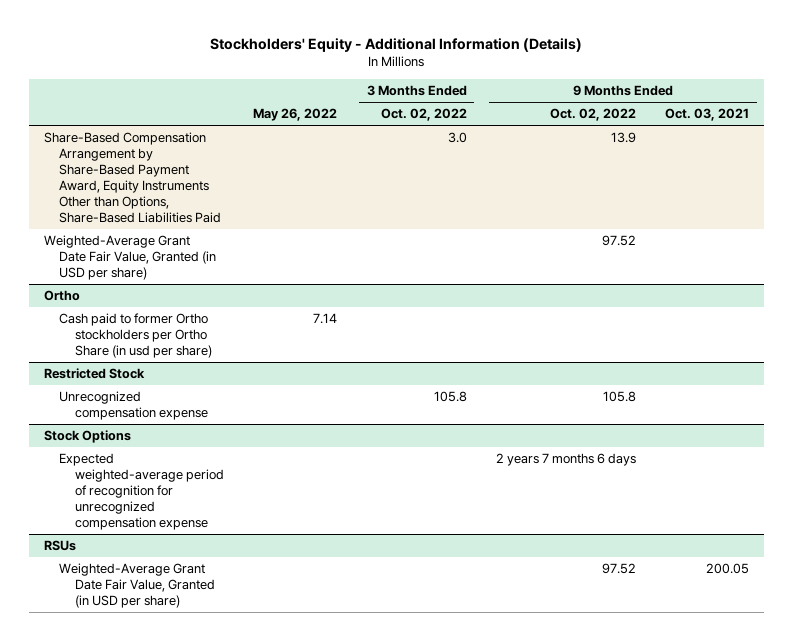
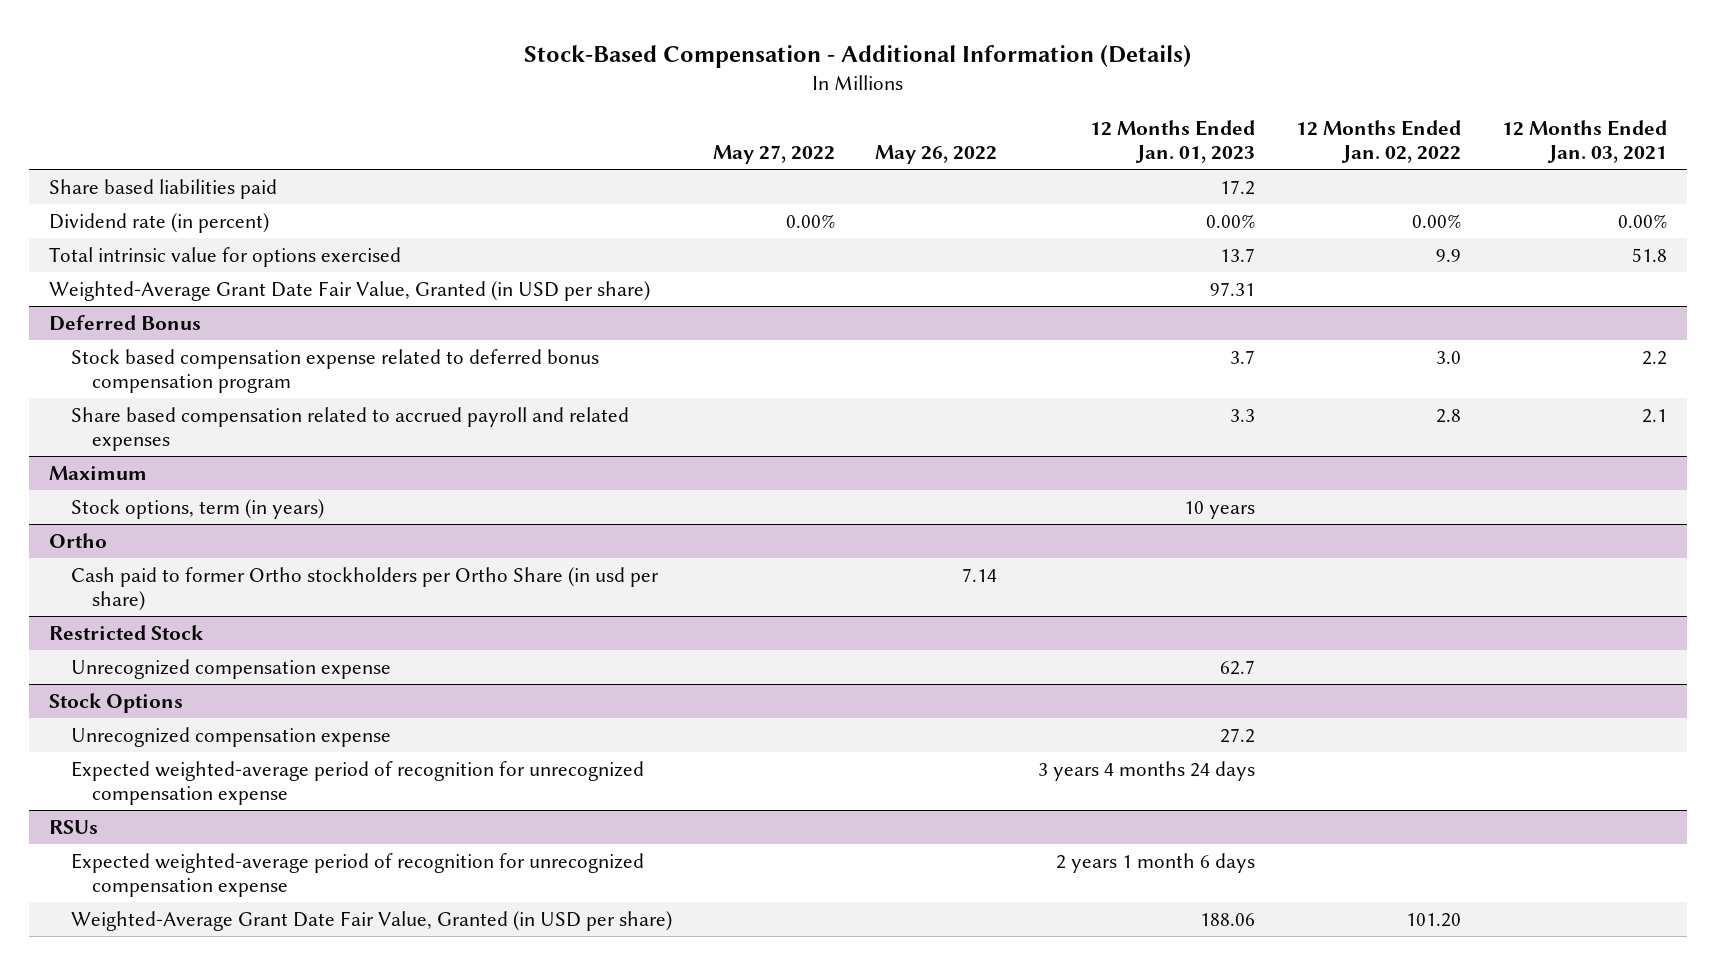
- Stockholders' Equity - Additional Information (Details)
+ Stock-Based Compensation - Additional Information (Details)
- | May 26, 2022 | 3 Months Ended Oct. 02, 2022 | 9 Months Ended Oct. 02, 2022 | 9 Months Ended Oct. 03, 2021
+ | May 27, 2022 | May 26, 2022 | 12 Months Ended Jan. 01, 2023 | 12 Months Ended Jan. 02, 2022 | 12 Months Ended Jan. 03, 2021
- Share-Based Compensation Arrangement by Share-Based Payment Award, Equity Instruments Other than Options, Share-Based Liabilities Paid | | 3.0 | 13.9 |
+ Share based liabilities paid | | | 17.2 | |
+ Dividend rate (in percent) | 0.00% | | 0.00% | 0.00% | 0.00%
+ Total intrinsic value for options exercised | | | 13.7 | 9.9 | 51.8
+ Deferred Bonus
+ Stock based compensation expense related to deferred bonus compensation program | | | 3.7 | 3.0 | 2.2
+ Share based compensation related to accrued payroll and related expenses | | | 3.3 | 2.8 | 2.1
+ Maximum
+ Stock options, term (in years) | | | 10 years | |
@ Stock Options
+ Unrecognized compensation expense | | | 27.2 | |
@ RSUs
+ Expected weighted-average period of recognition for unrecognized compensation expense | | | 2 years 1 month 6 days | |

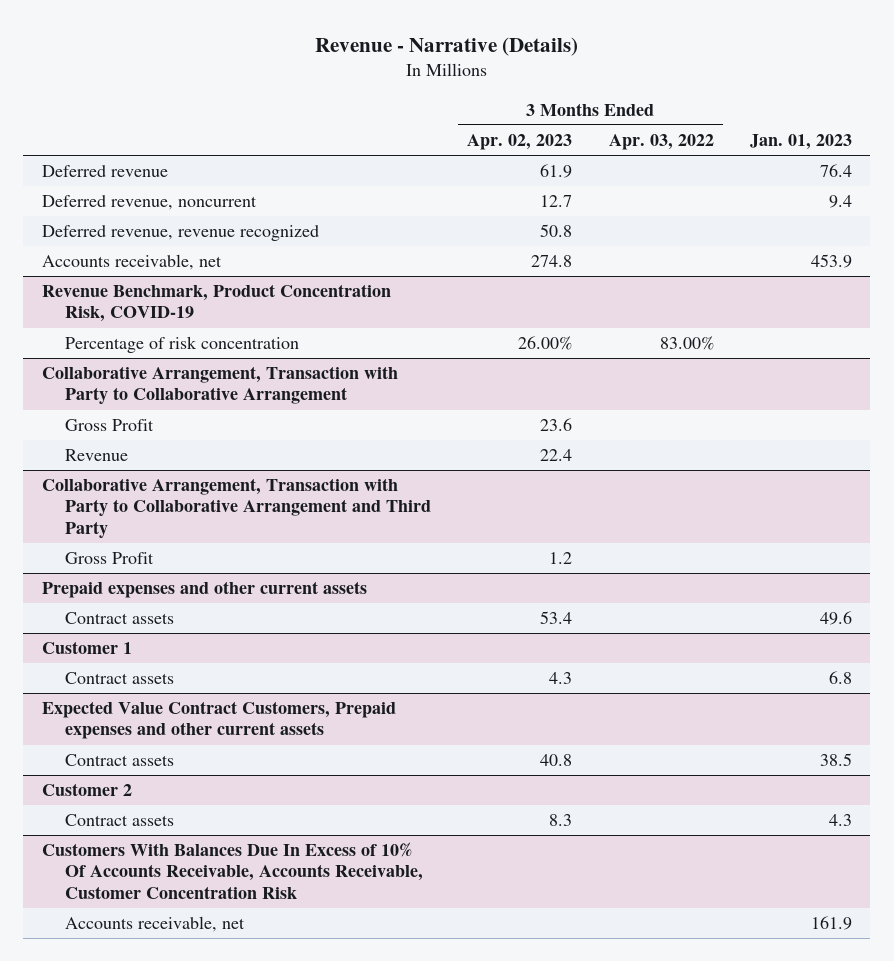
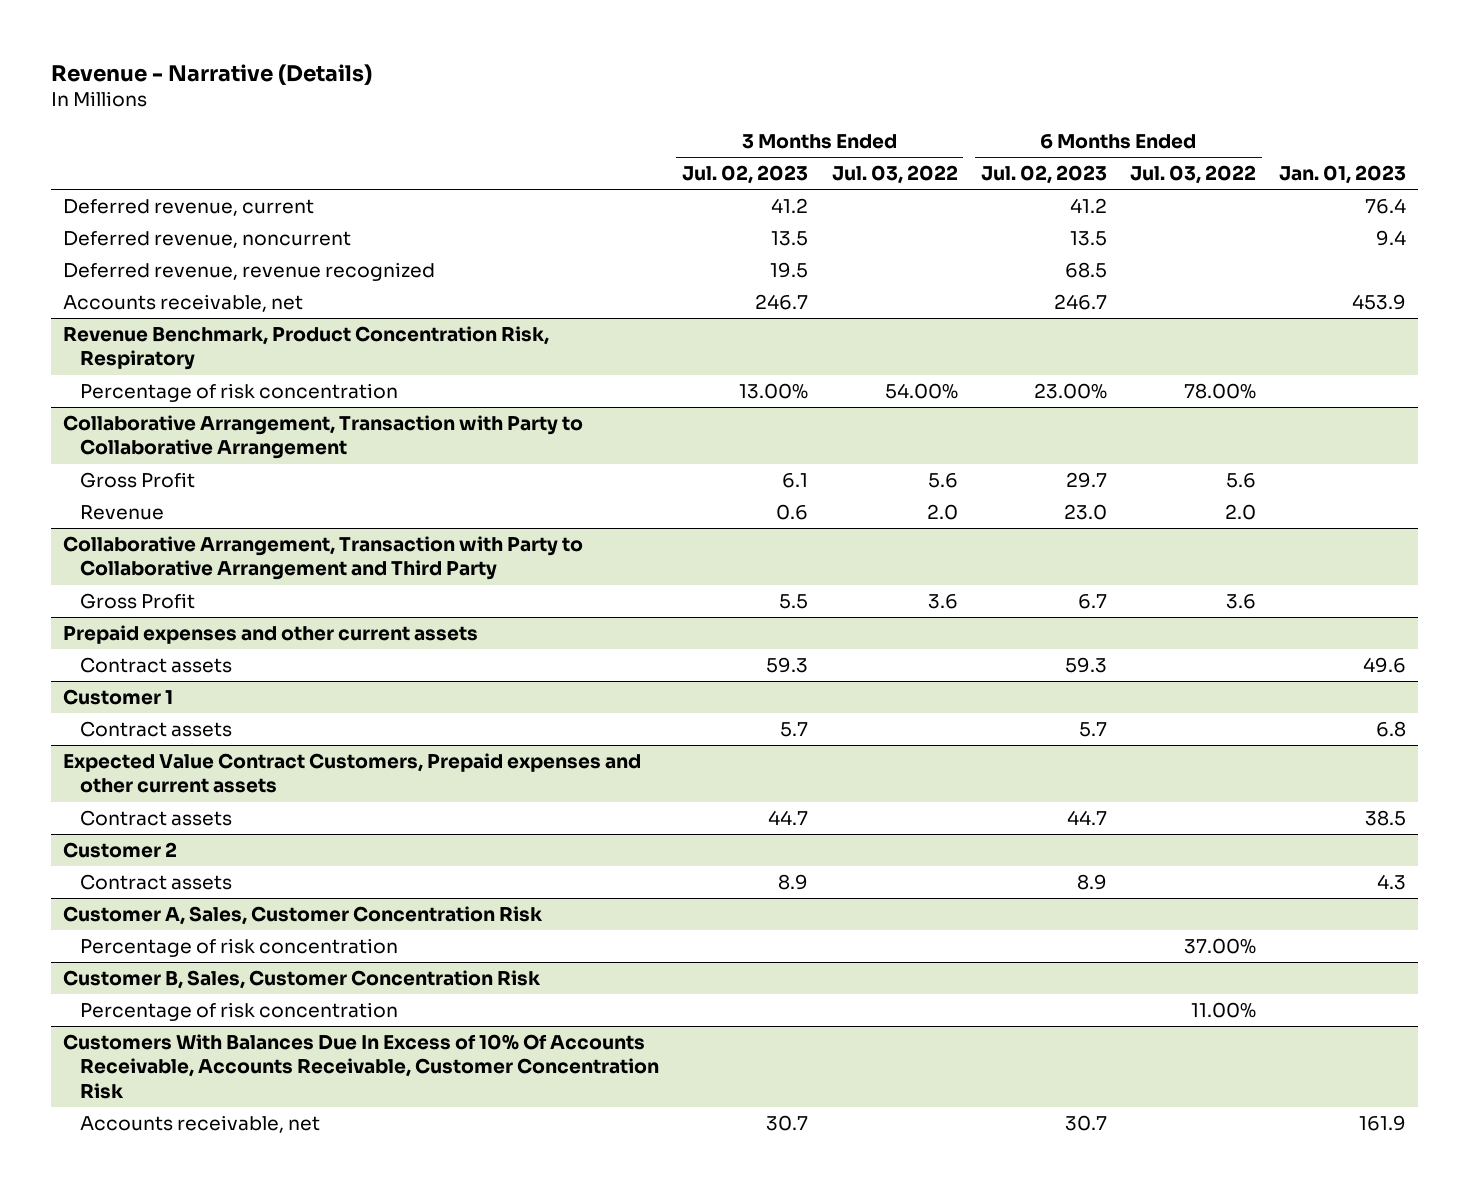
- | 3 Months Ended Apr. 02, 2023 | 3 Months Ended Apr. 03, 2022 | Jan. 01, 2023
+ | 3 Months Ended Jul. 02, 2023 | 3 Months Ended Jul. 03, 2022 | 6 Months Ended Jul. 02, 2023 | 6 Months Ended Jul. 03, 2022 | Jan. 01, 2023
- Deferred revenue | 61.9 | | 76.4
+ Deferred revenue, current | 41.2 | | 41.2 | | 76.4
- Revenue Benchmark, Product Concentration Risk, COVID-19
+ Revenue Benchmark, Product Concentration Risk, Respiratory
+ Customer A, Sales, Customer Concentration Risk
+ Percentage of risk concentration | | | | 37.00% |
+ Customer B, Sales, Customer Concentration Risk
+ Percentage of risk concentration | | | | 11.00% |

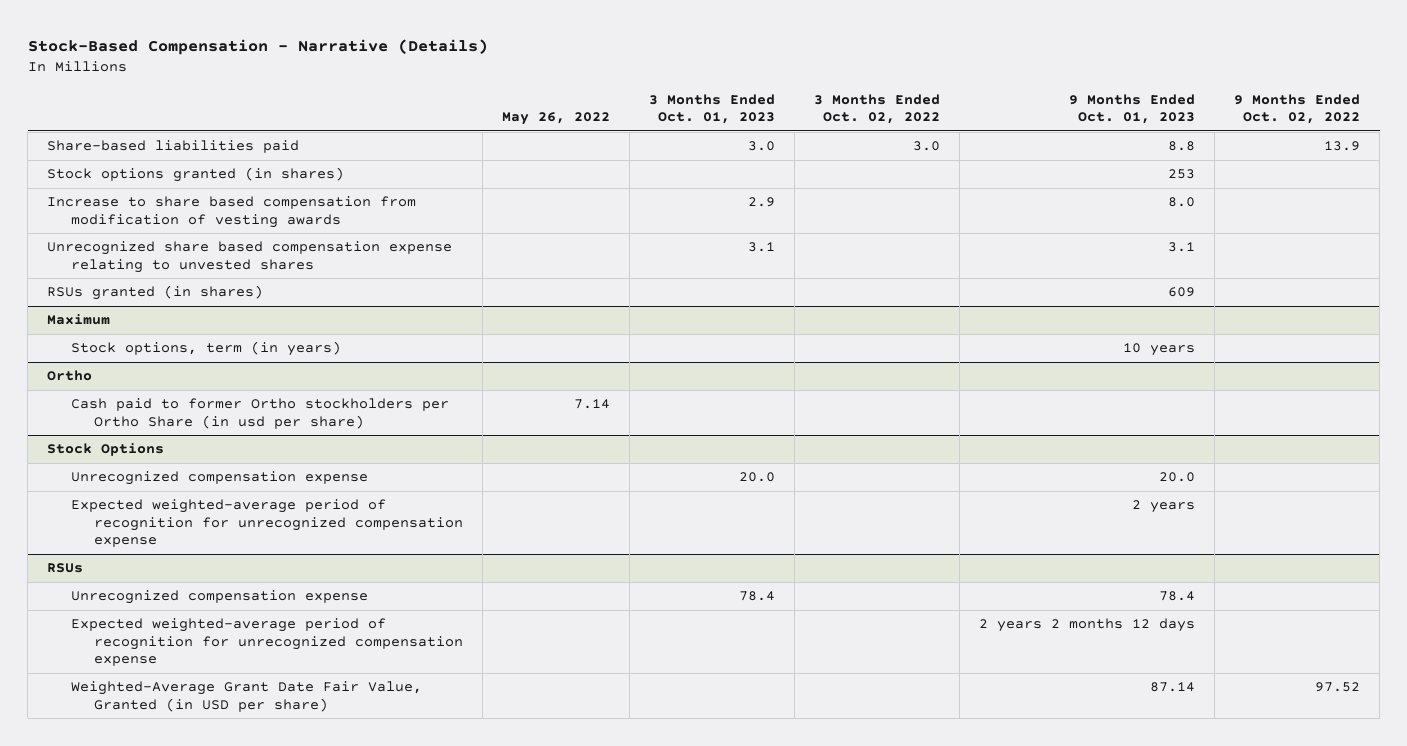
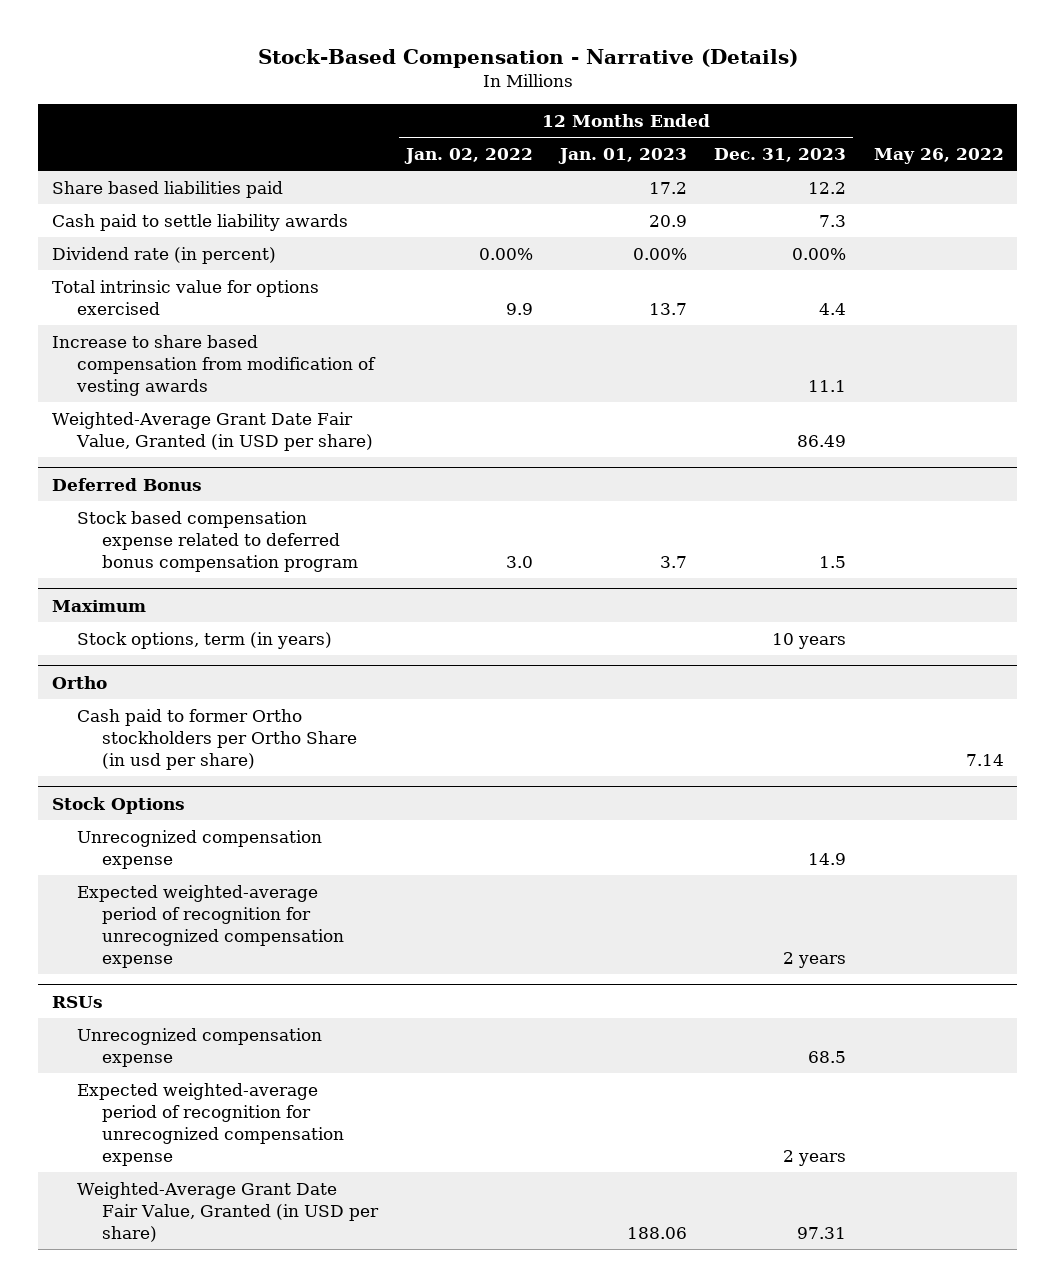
- | May 26, 2022 | 3 Months Ended Oct. 01, 2023 | 3 Months Ended Oct. 02, 2022 | 9 Months Ended Oct. 01, 2023 | 9 Months Ended Oct. 02, 2022
+ | 12 Months Ended Jan. 02, 2022 | 12 Months Ended Jan. 01, 2023 | 12 Months Ended Dec. 31, 2023 | May 26, 2022
- Share-based liabilities paid | | 3.0 | 3.0 | 8.8 | 13.9
- Stock options granted (in shares) | | | | 253 |
+ Share based liabilities paid | | 17.2 | 12.2 |
+ Cash paid to settle liability awards | | 20.9 | 7.3 |
+ Dividend rate (in percent) | 0.00% | 0.00% | 0.00% |
+ Total intrinsic value for options exercised | 9.9 | 13.7 | 4.4 |
- Unrecognized share based compensation expense relating to unvested shares | | 3.1 | | 3.1 |
- RSUs granted (in shares) | | | | 609 |
+ Weighted-Average Grant Date Fair Value, Granted (in USD per share) | | | 86.49 |
+ Deferred Bonus
+ Stock based compensation expense related to deferred bonus compensation program | 3.0 | 3.7 | 1.5 |

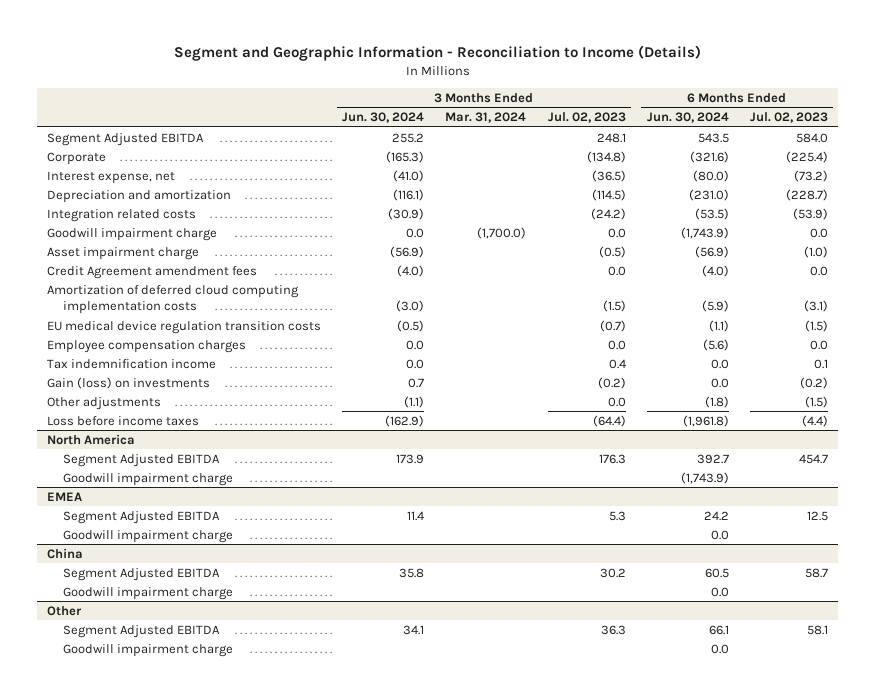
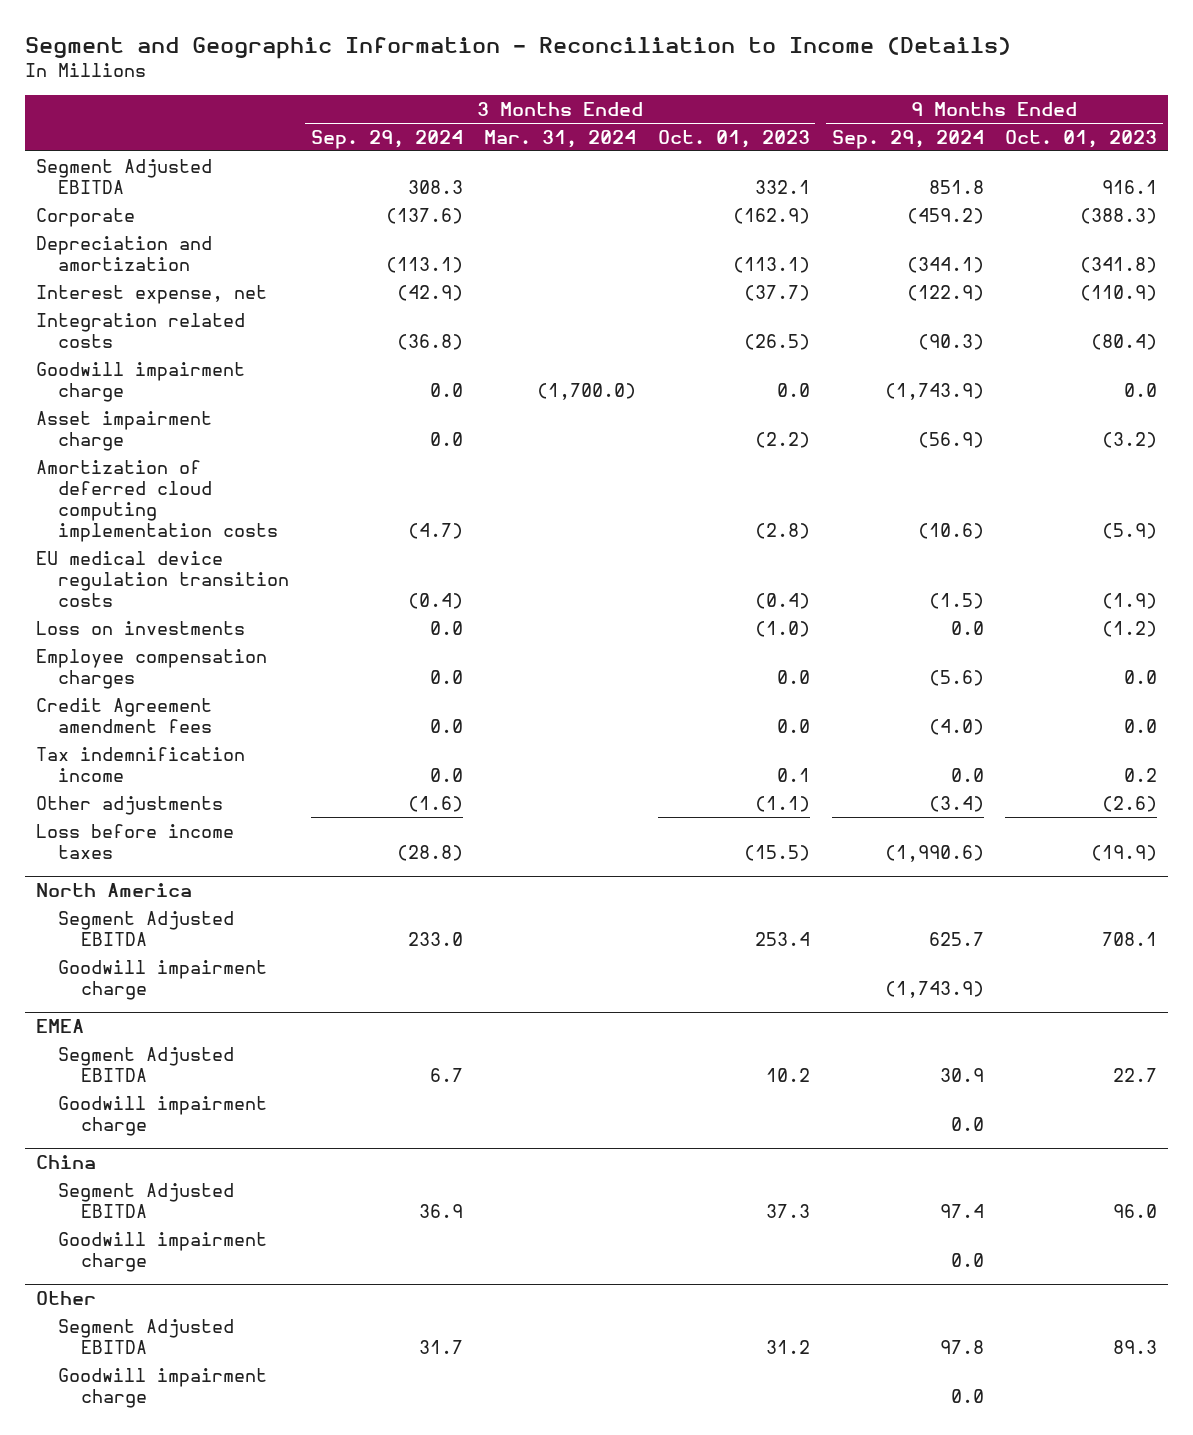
- | 3 Months Ended Jun. 30, 2024 | 3 Months Ended Mar. 31, 2024 | 3 Months Ended Jul. 02, 2023 | 6 Months Ended Jun. 30, 2024 | 6 Months Ended Jul. 02, 2023
+ | 3 Months Ended Sep. 29, 2024 | 3 Months Ended Mar. 31, 2024 | 3 Months Ended Oct. 01, 2023 | 9 Months Ended Sep. 29, 2024 | 9 Months Ended Oct. 01, 2023
moved down: Interest expense, net | (42.9) | | (37.7) | (122.9) | (110.9)
+ Loss on investments | 0.0 | | (1.0) | 0.0 | (1.2)
moved down: Credit Agreement amendment fees | 0.0 | | 0.0 | (4.0) | 0.0
- Gain (loss) on investments | 0.7 | | (0.2) | 0.0 | (0.2)

